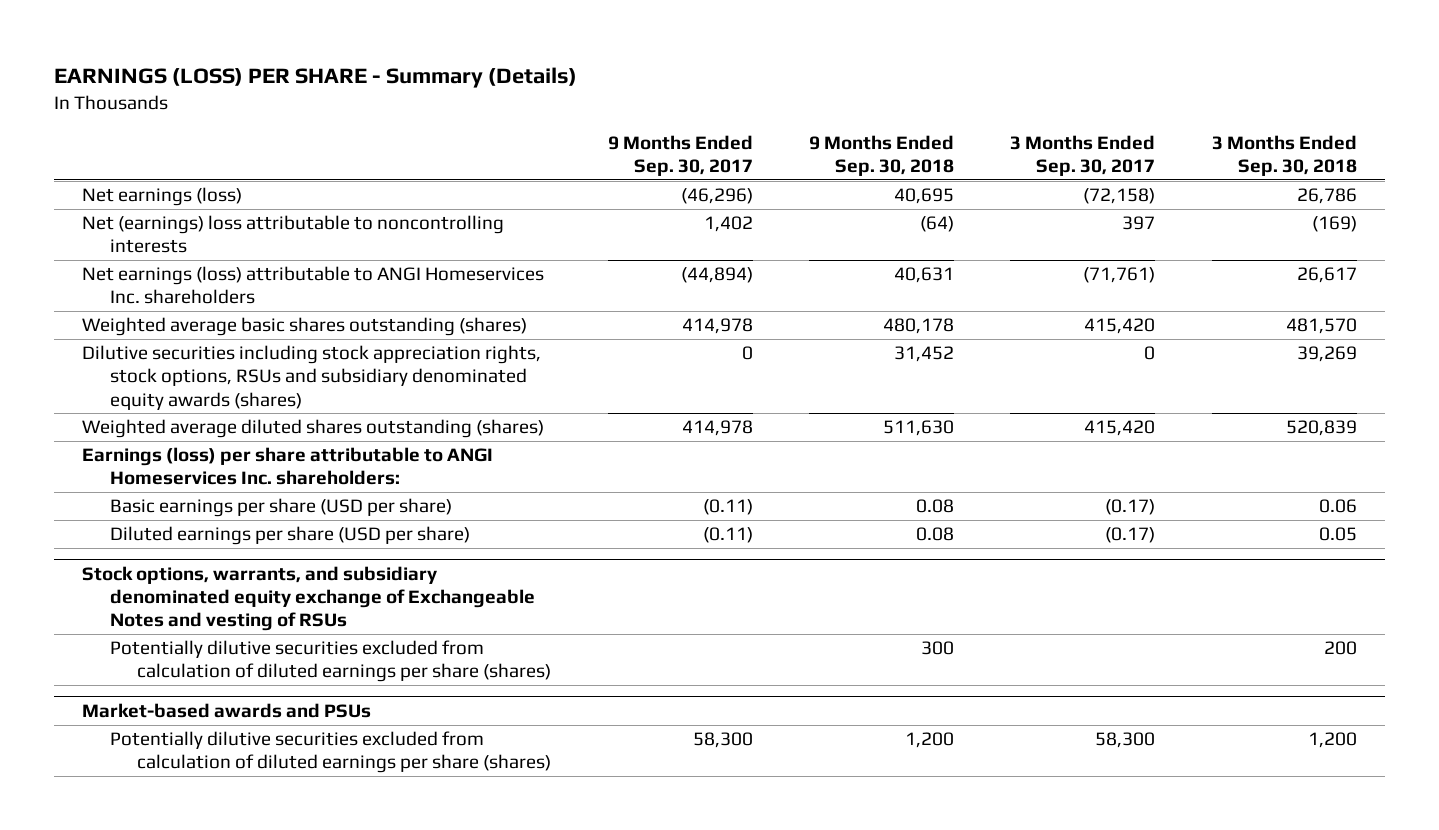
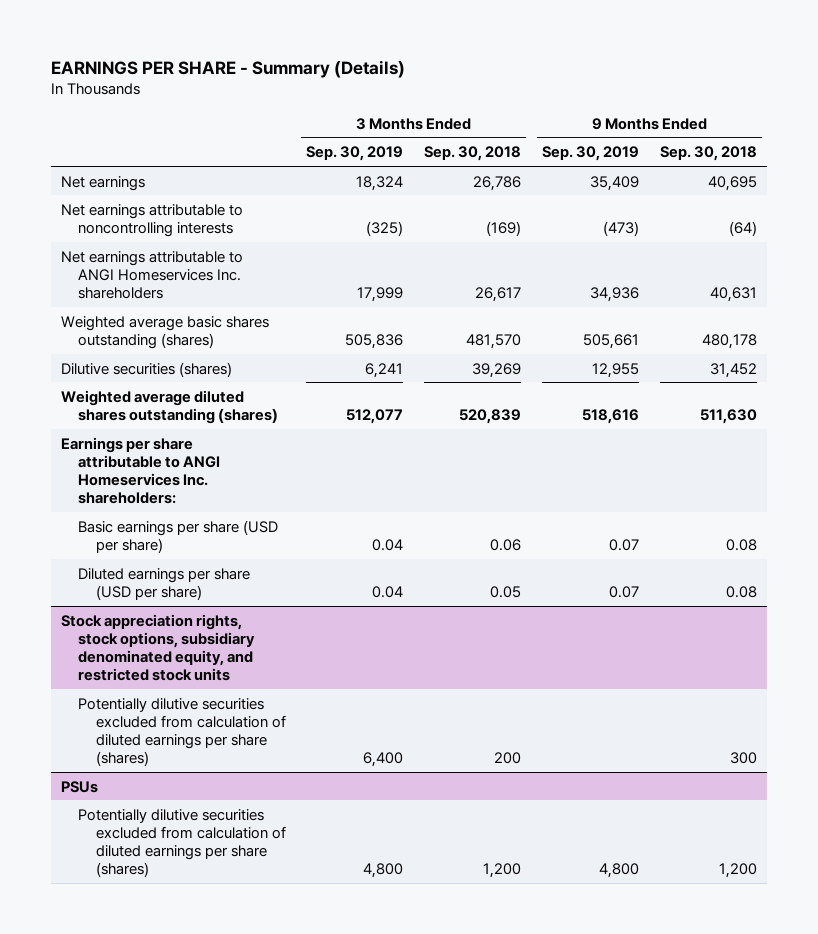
- EARNINGS (LOSS) PER SHARE - Summary (Details)
+ EARNINGS PER SHARE - Summary (Details)
- | 9 Months Ended Sep. 30, 2017 | 9 Months Ended Sep. 30, 2018 | 3 Months Ended Sep. 30, 2017 | 3 Months Ended Sep. 30, 2018
+ | 3 Months Ended Sep. 30, 2019 | 3 Months Ended Sep. 30, 2018 | 9 Months Ended Sep. 30, 2019 | 9 Months Ended Sep. 30, 2018
- Net earnings (loss) | (46,296) | 40,695 | (72,158) | 26,786
- Net (earnings) loss attributable to noncontrolling interests | 1,402 | (64) | 397 | (169)
- Net earnings (loss) attributable to ANGI Homeservices Inc. shareholders | (44,894) | 40,631 | (71,761) | 26,617
+ Net earnings | 18,324 | 26,786 | 35,409 | 40,695
+ Net earnings attributable to noncontrolling interests | (325) | (169) | (473) | (64)
+ Net earnings attributable to ANGI Homeservices Inc. shareholders | 17,999 | 26,617 | 34,936 | 40,631
- Dilutive securities including stock appreciation rights, stock options, RSUs and subsidiary denominated equity awards (shares) | 0 | 31,452 | 0 | 39,269
+ Dilutive securities (shares) | 6,241 | 39,269 | 12,955 | 31,452
- Earnings (loss) per share attributable to ANGI Homeservices Inc. shareholders:
+ Earnings per share attributable to ANGI Homeservices Inc. shareholders:
- Stock options, warrants, and subsidiary denominated equity exchange of Exchangeable Notes and vesting of RSUs
+ Stock appreciation rights, stock options, subsidiary denominated equity, and restricted stock units
- Market-based awards and PSUs
+ PSUs

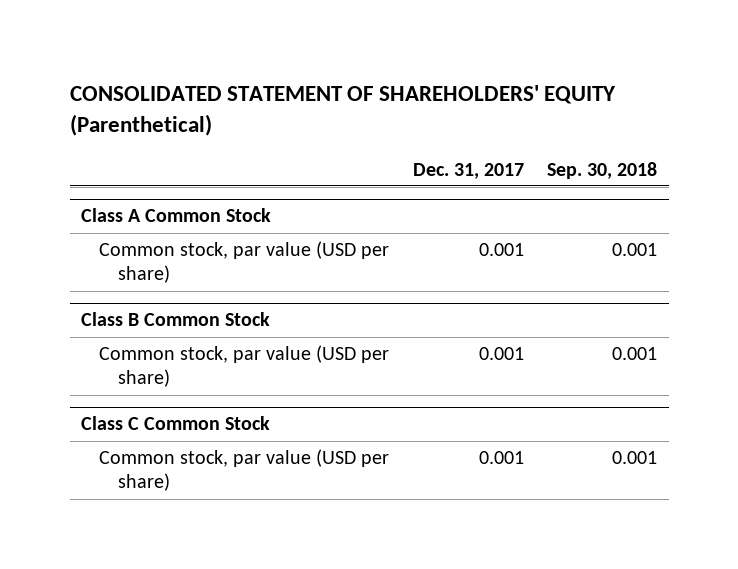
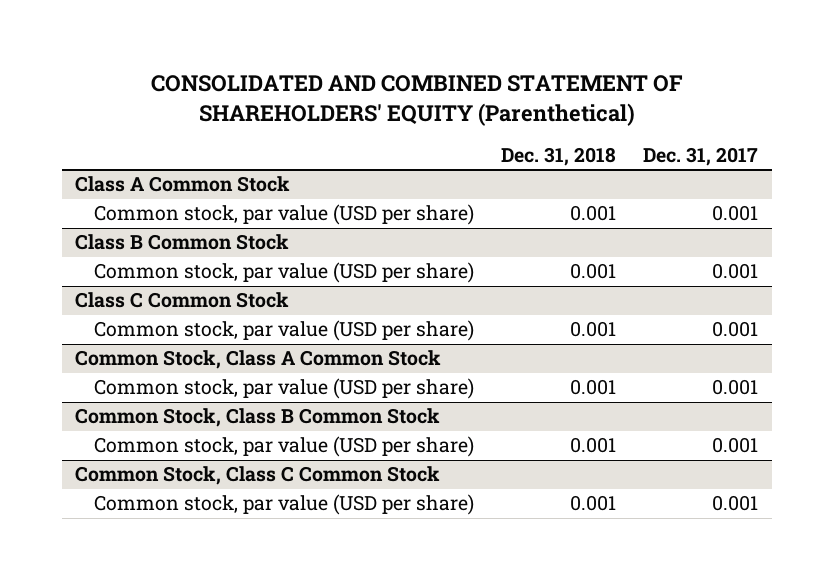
- CONSOLIDATED STATEMENT OF SHAREHOLDERS' EQUITY (Parenthetical)
+ CONSOLIDATED AND COMBINED STATEMENT OF SHAREHOLDERS' EQUITY (Parenthetical)
- | Dec. 31, 2017 | Sep. 30, 2018
+ | Dec. 31, 2018 | Dec. 31, 2017
+ Common Stock, Class A Common Stock
+ Common stock, par value (USD per share) | 0.001 | 0.001
+ Common Stock, Class B Common Stock
+ Common stock, par value (USD per share) | 0.001 | 0.001
+ Common Stock, Class C Common Stock
+ Common stock, par value (USD per share) | 0.001 | 0.001

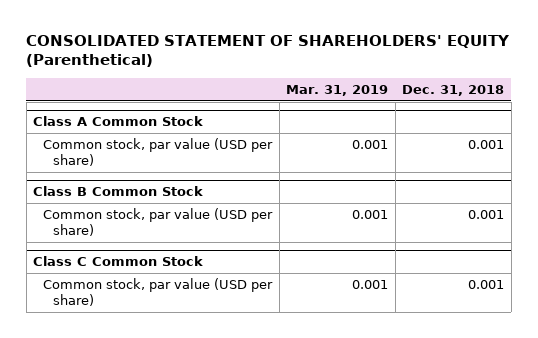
- CONSOLIDATED AND COMBINED STATEMENT OF SHAREHOLDERS' EQUITY (Parenthetical)
+ CONSOLIDATED STATEMENT OF SHAREHOLDERS' EQUITY (Parenthetical)
- | Dec. 31, 2018 | Dec. 31, 2017
+ | Mar. 31, 2019 | Dec. 31, 2018
- Common Stock, Class A Common Stock
- Common stock, par value (USD per share) | 0.001 | 0.001
- Common Stock, Class B Common Stock
- Common stock, par value (USD per share) | 0.001 | 0.001
- Common Stock, Class C Common Stock
- Common stock, par value (USD per share) | 0.001 | 0.001

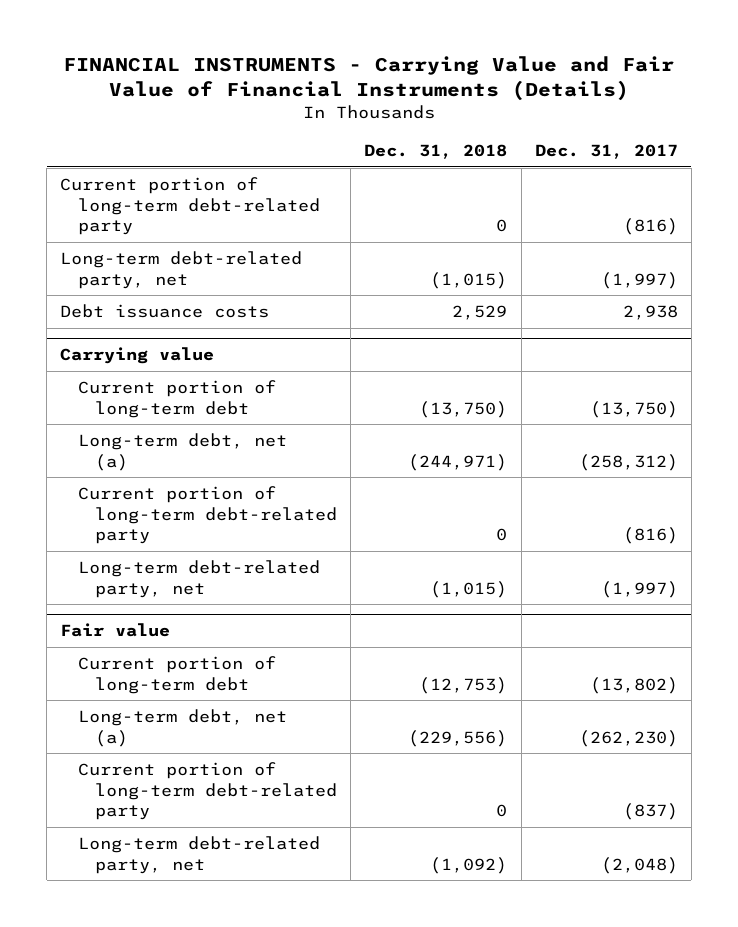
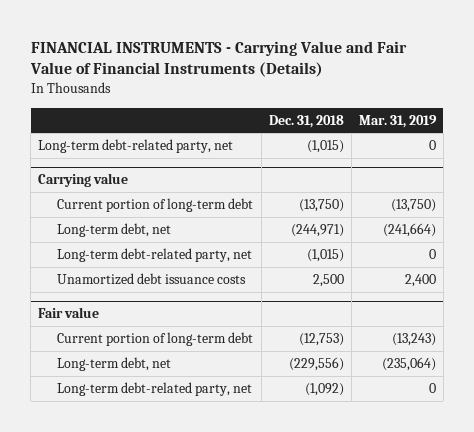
- | Dec. 31, 2018 | Dec. 31, 2017
+ | Dec. 31, 2018 | Mar. 31, 2019
- Current portion of long-term debt-related party | 0 | (816)
- Debt issuance costs | 2,529 | 2,938
@ Carrying value
- Long-term debt, net (a) | (244,971) | (258,312)
- Current portion of long-term debt-related party | 0 | (816)
+ Long-term debt, net | (244,971) | (241,664)
+ Unamortized debt issuance costs | 2,500 | 2,400
@ Fair value
- Long-term debt, net (a) | (229,556) | (262,230)
- Current portion of long-term debt-related party | 0 | (837)
+ Long-term debt, net | (229,556) | (235,064)

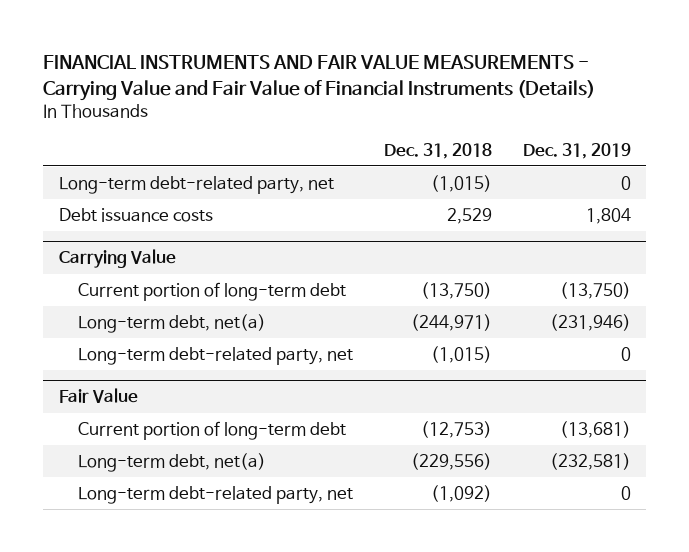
- FINANCIAL INSTRUMENTS - Carrying Value and Fair Value of Financial Instruments (Details)
+ FINANCIAL INSTRUMENTS AND FAIR VALUE MEASUREMENTS - Carrying Value and Fair Value of Financial Instruments (Details)
- | Dec. 31, 2018 | Mar. 31, 2019
+ | Dec. 31, 2018 | Dec. 31, 2019
- Carrying value
+ Debt issuance costs | 2,529 | 1,804
+ Carrying Value
- Long-term debt, net | (244,971) | (241,664)
+ Long-term debt, net(a) | (244,971) | (231,946)
- Unamortized debt issuance costs | 2,500 | 2,400
- Fair value
+ Fair Value
- Long-term debt, net | (229,556) | (235,064)
+ Long-term debt, net(a) | (229,556) | (232,581)

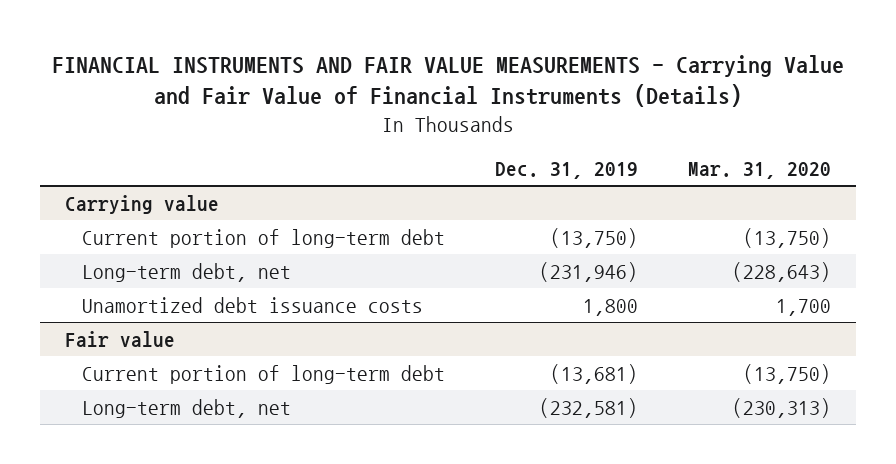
- | Dec. 31, 2018 | Dec. 31, 2019
+ | Dec. 31, 2019 | Mar. 31, 2020
- Long-term debt-related party, net | (1,015) | 0
- Debt issuance costs | 2,529 | 1,804
- Carrying Value
+ Carrying value
- Long-term debt, net(a) | (244,971) | (231,946)
- Long-term debt-related party, net | (1,015) | 0
- Fair Value
+ Long-term debt, net | (231,946) | (228,643)
+ Unamortized debt issuance costs | 1,800 | 1,700
+ Fair value
- Long-term debt, net(a) | (229,556) | (232,581)
- Long-term debt-related party, net | (1,092) | 0
+ Long-term debt, net | (232,581) | (230,313)

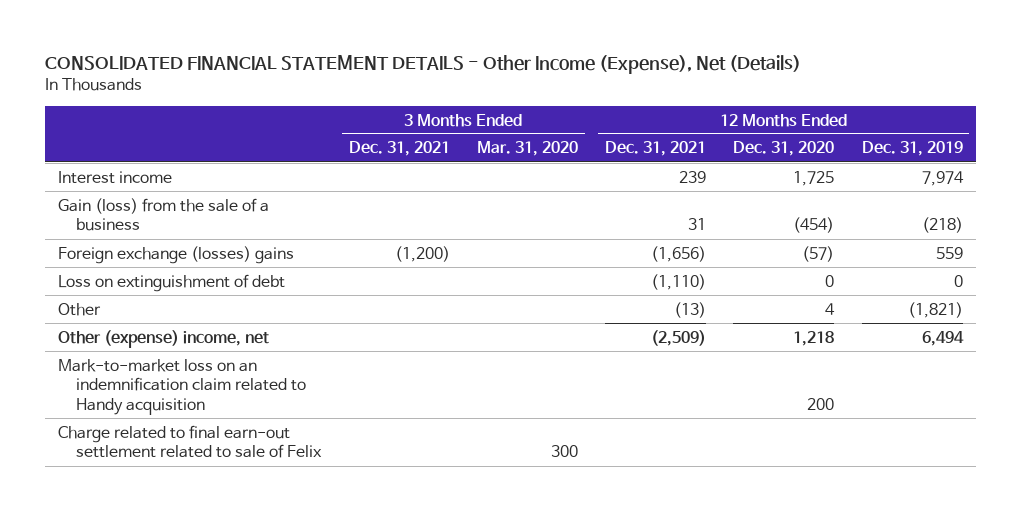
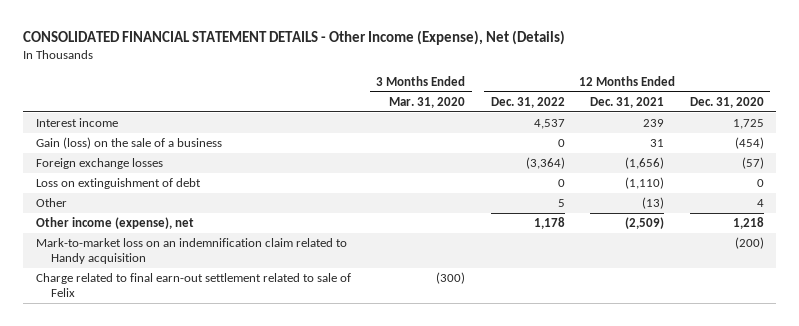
- | 3 Months Ended Dec. 31, 2021 | 3 Months Ended Mar. 31, 2020 | 12 Months Ended Dec. 31, 2021 | 12 Months Ended Dec. 31, 2020 | 12 Months Ended Dec. 31, 2019
+ | 3 Months Ended Mar. 31, 2020 | 12 Months Ended Dec. 31, 2022 | 12 Months Ended Dec. 31, 2021 | 12 Months Ended Dec. 31, 2020
- Gain (loss) from the sale of a business | | | 31 | (454) | (218)
- Foreign exchange (losses) gains | (1,200) | | (1,656) | (57) | 559
+ Gain (loss) on the sale of a business | | 0 | 31 | (454)
+ Foreign exchange losses | | (3,364) | (1,656) | (57)
- Other (expense) income, net | | | (2,509) | 1,218 | 6,494
- Mark-to-market loss on an indemnification claim related to Handy acquisition | | | | 200 |
- Charge related to final earn-out settlement related to sale of Felix | | 300 | | |
+ Other income (expense), net | | 1,178 | (2,509) | 1,218
+ Mark-to-market loss on an indemnification claim related to Handy acquisition | | | | (200)
+ Charge related to final earn-out settlement related to sale of Felix | (300) | | |

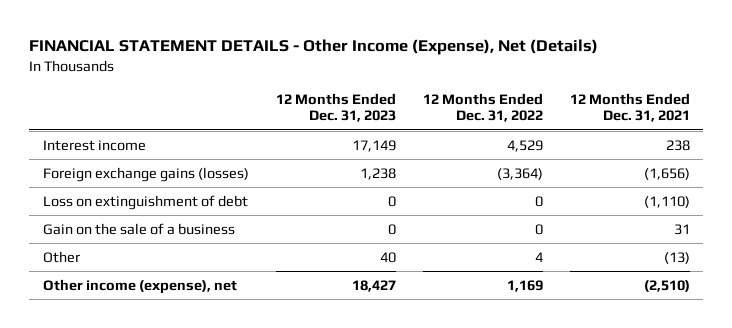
- CONSOLIDATED FINANCIAL STATEMENT DETAILS - Other Income (Expense), Net (Details)
+ FINANCIAL STATEMENT DETAILS - Other Income (Expense), Net (Details)
- | 3 Months Ended Mar. 31, 2020 | 12 Months Ended Dec. 31, 2022 | 12 Months Ended Dec. 31, 2021 | 12 Months Ended Dec. 31, 2020
+ | 12 Months Ended Dec. 31, 2023 | 12 Months Ended Dec. 31, 2022 | 12 Months Ended Dec. 31, 2021
- Interest income | | 4,537 | 239 | 1,725
- Gain (loss) on the sale of a business | | 0 | 31 | (454)
- Foreign exchange losses | | (3,364) | (1,656) | (57)
+ Interest income | 17,149 | 4,529 | 238
+ Foreign exchange gains (losses) | 1,238 | (3,364) | (1,656)
- Other | | 5 | (13) | 4
- Other income (expense), net | | 1,178 | (2,509) | 1,218
- Mark-to-market loss on an indemnification claim related to Handy acquisition | | | | (200)
- Charge related to final earn-out settlement related to sale of Felix | (300) | | |
+ Gain on the sale of a business | 0 | 0 | 31
+ Other | 40 | 4 | (13)
+ Other income (expense), net | 18,427 | 1,169 | (2,510)

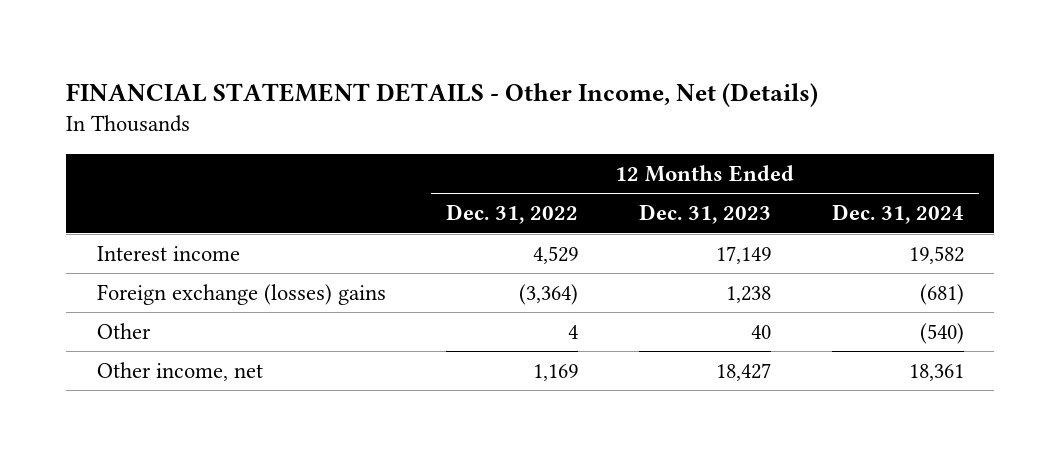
- FINANCIAL STATEMENT DETAILS - Other Income (Expense), Net (Details)
+ FINANCIAL STATEMENT DETAILS - Other Income, Net (Details)
- | 12 Months Ended Dec. 31, 2023 | 12 Months Ended Dec. 31, 2022 | 12 Months Ended Dec. 31, 2021
+ | 12 Months Ended Dec. 31, 2022 | 12 Months Ended Dec. 31, 2023 | 12 Months Ended Dec. 31, 2024
- Foreign exchange gains (losses) | 1,238 | (3,364) | (1,656)
- Loss on extinguishment of debt | 0 | 0 | (1,110)
- Gain on the sale of a business | 0 | 0 | 31
+ Foreign exchange (losses) gains | (3,364) | 1,238 | (681)
- Other income (expense), net | 18,427 | 1,169 | (2,510)
+ Other income, net | 1,169 | 18,427 | 18,361

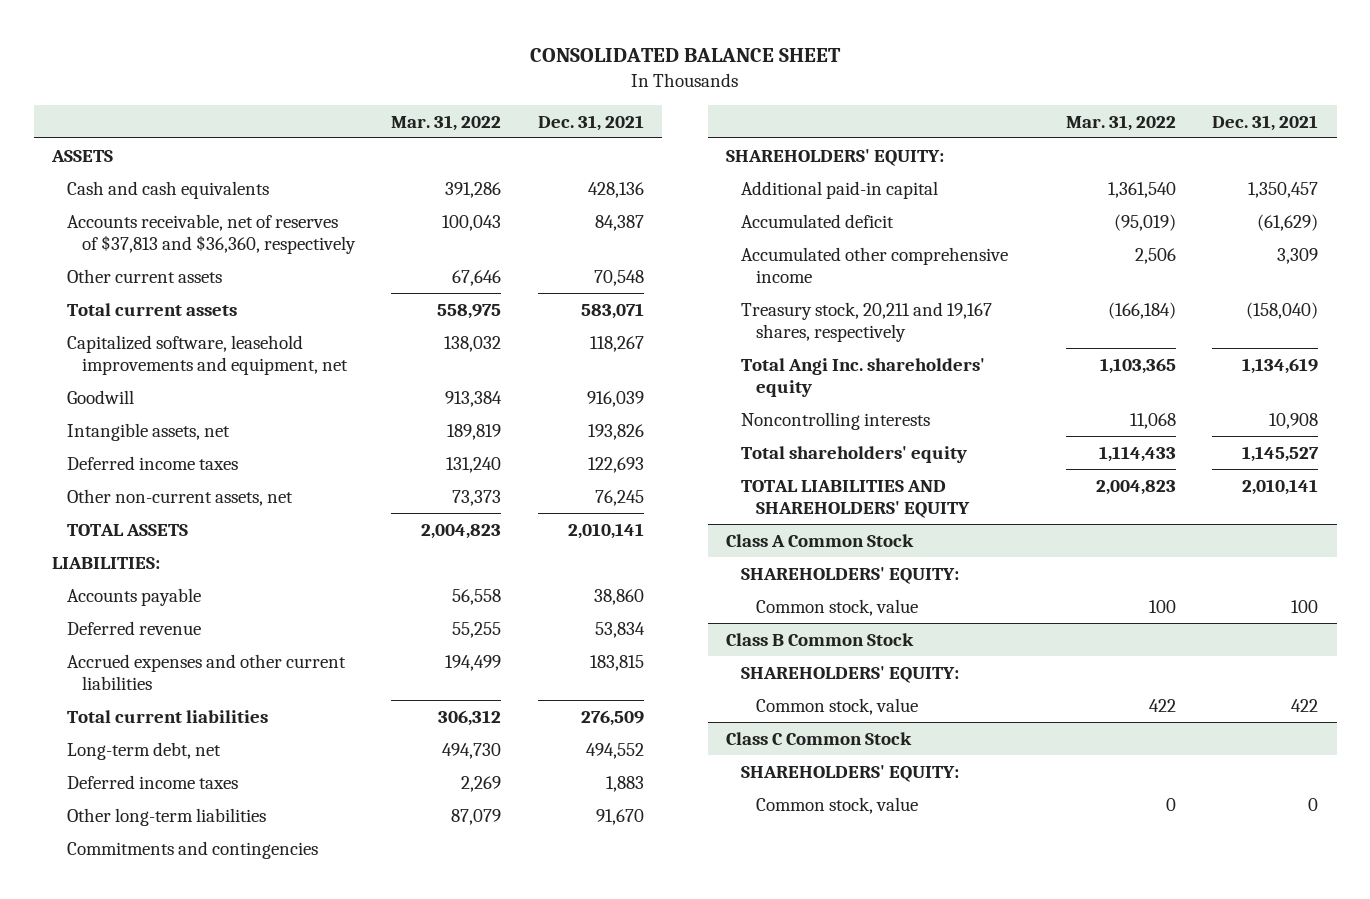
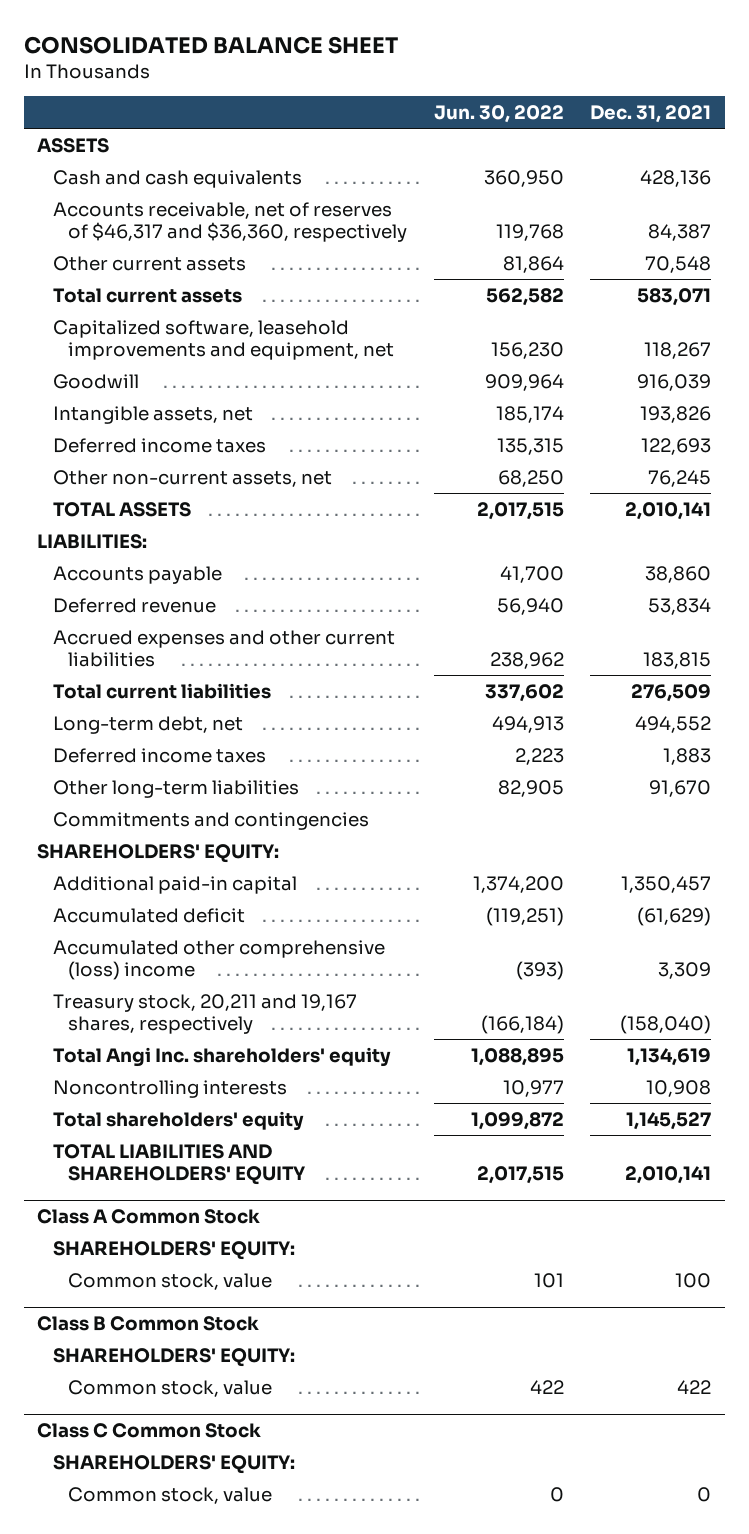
- | Mar. 31, 2022 | Dec. 31, 2021
+ | Jun. 30, 2022 | Dec. 31, 2021
- Accounts receivable, net of reserves of $37,813 and $36,360, respectively | 100,043 | 84,387
+ Accounts receivable, net of reserves of $46,317 and $36,360, respectively | 119,768 | 84,387
- Accumulated other comprehensive income | 2,506 | 3,309
+ Accumulated other comprehensive (loss) income | (393) | 3,309

